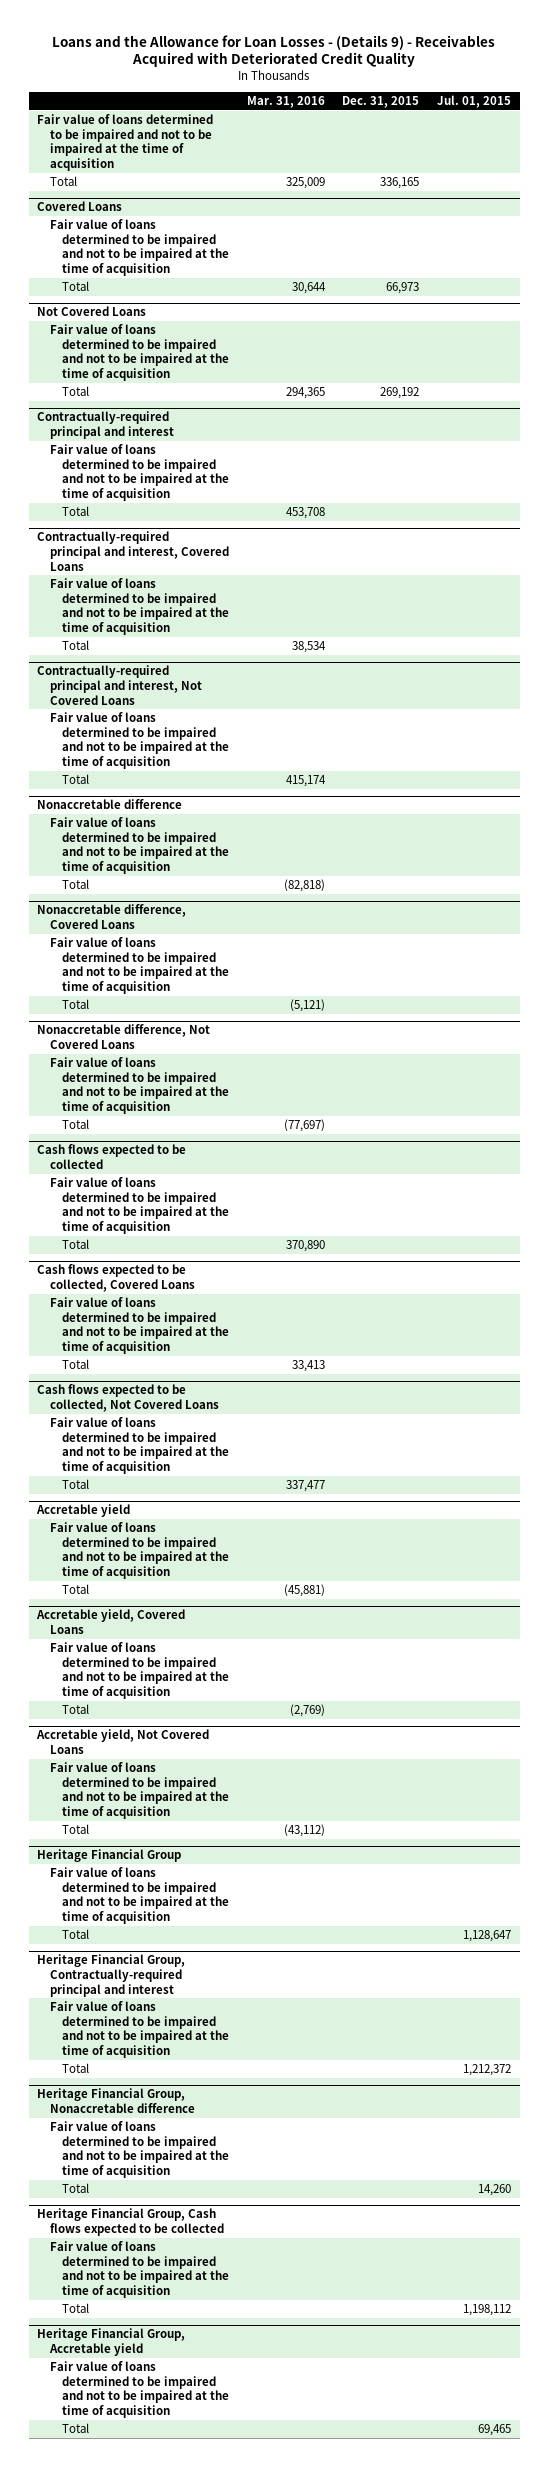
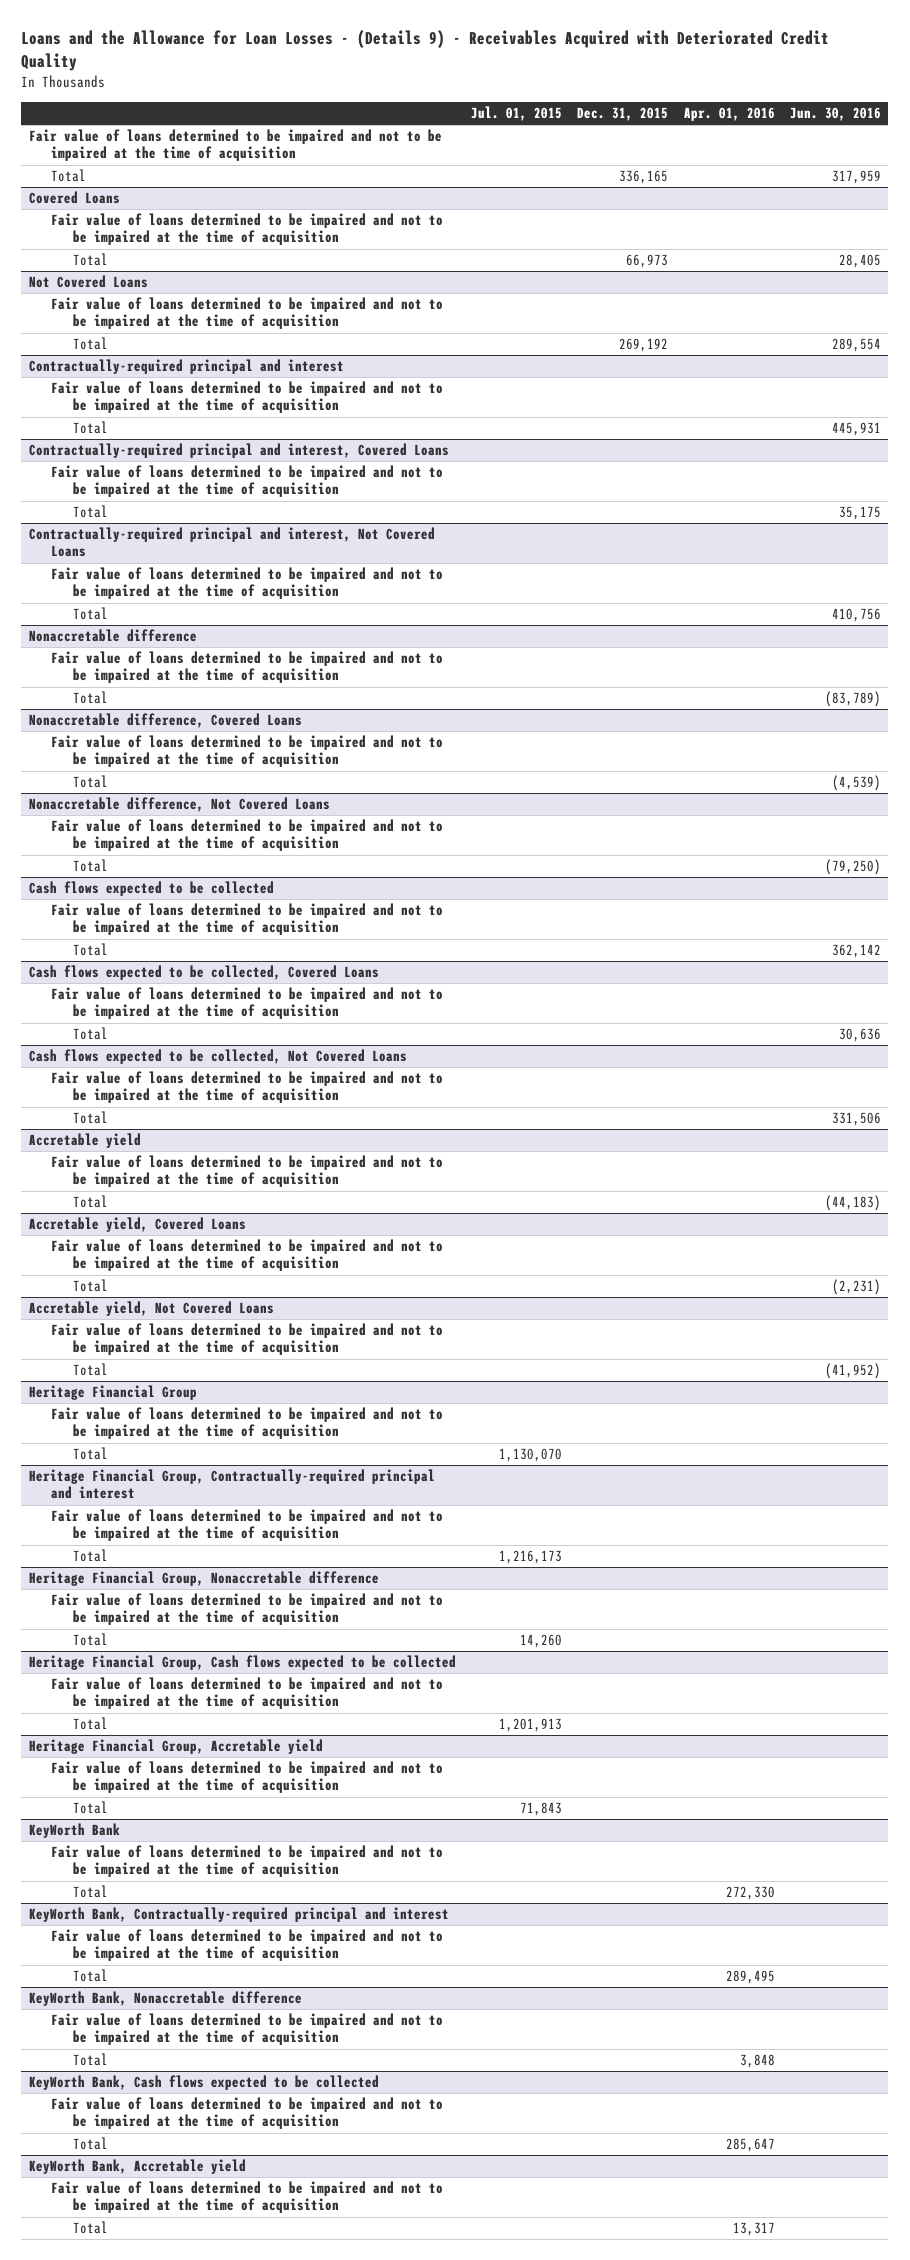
- | Mar. 31, 2016 | Dec. 31, 2015 | Jul. 01, 2015
+ | Jul. 01, 2015 | Dec. 31, 2015 | Apr. 01, 2016 | Jun. 30, 2016
@ Heritage Financial Group
- Total | | | 1,128,647
+ Total | 1,130,070 | | |
@ Heritage Financial Group, Contractually-required principal and interest
- Total | | | 1,212,372
+ Total | 1,216,173 | | |
@ Heritage Financial Group, Cash flows expected to be collected
- Total | | | 1,198,112
+ Total | 1,201,913 | | |
@ Heritage Financial Group, Accretable yield
- Total | | | 69,465
+ Total | 71,843 | | |
+ KeyWorth Bank
+ Fair value of loans determined to be impaired and not to be impaired at the time of acquisition
+ Total | | | 272,330 |
+ KeyWorth Bank, Contractually-required principal and interest
+ Fair value of loans determined to be impaired and not to be impaired at the time of acquisition
+ Total | | | 289,495 |
+ KeyWorth Bank, Nonaccretable difference
+ Fair value of loans determined to be impaired and not to be impaired at the time of acquisition
+ Total | | | 3,848 |
+ KeyWorth Bank, Cash flows expected to be collected
+ Fair value of loans determined to be impaired and not to be impaired at the time of acquisition
+ Total | | | 285,647 |
+ KeyWorth Bank, Accretable yield
+ Fair value of loans determined to be impaired and not to be impaired at the time of acquisition
+ Total | | | 13,317 |

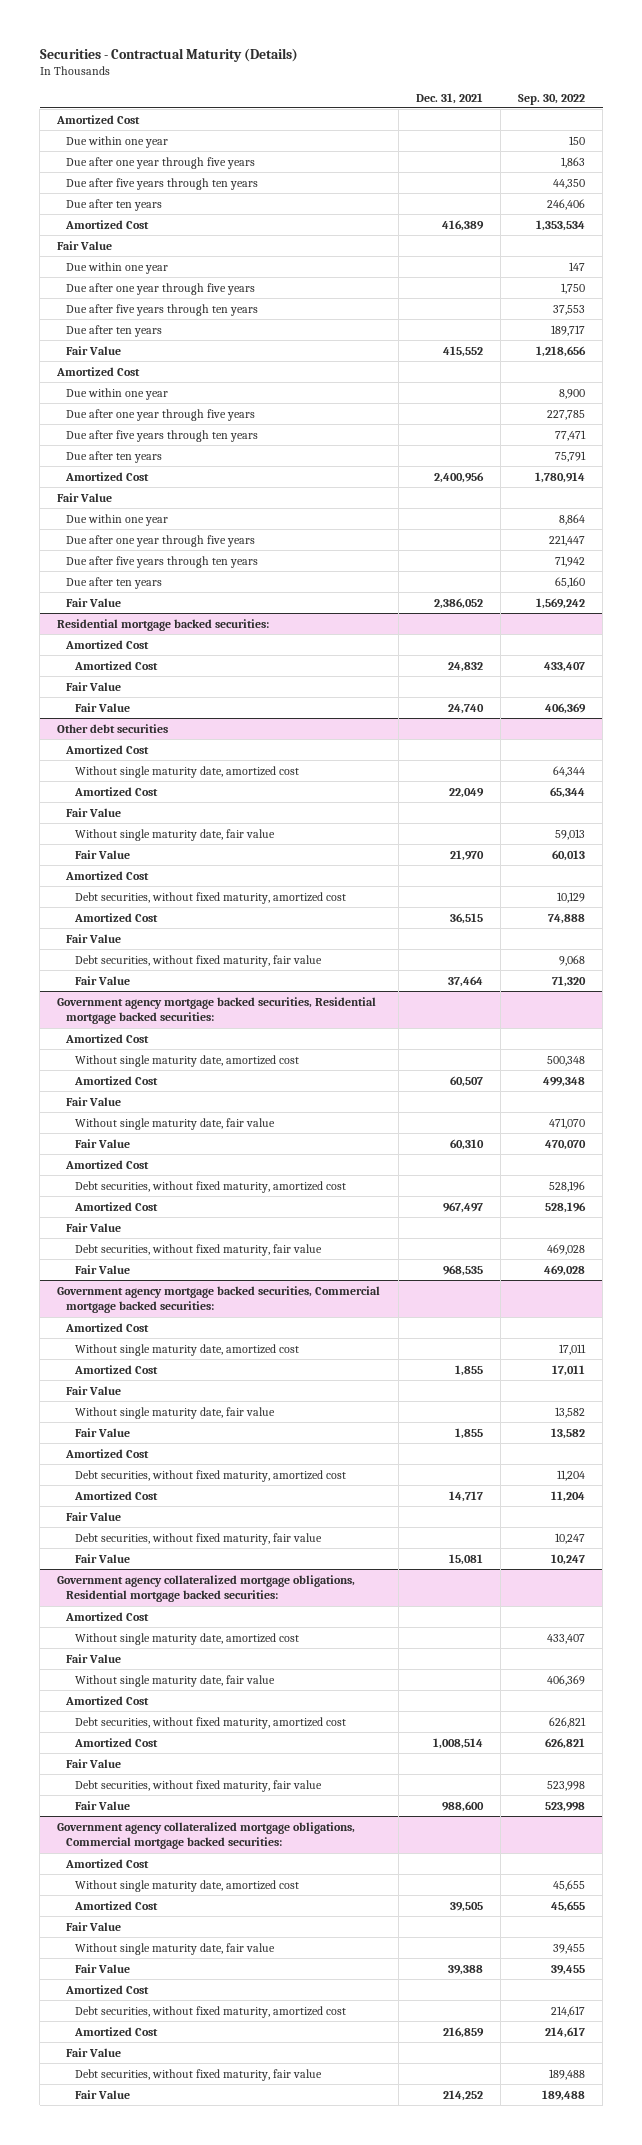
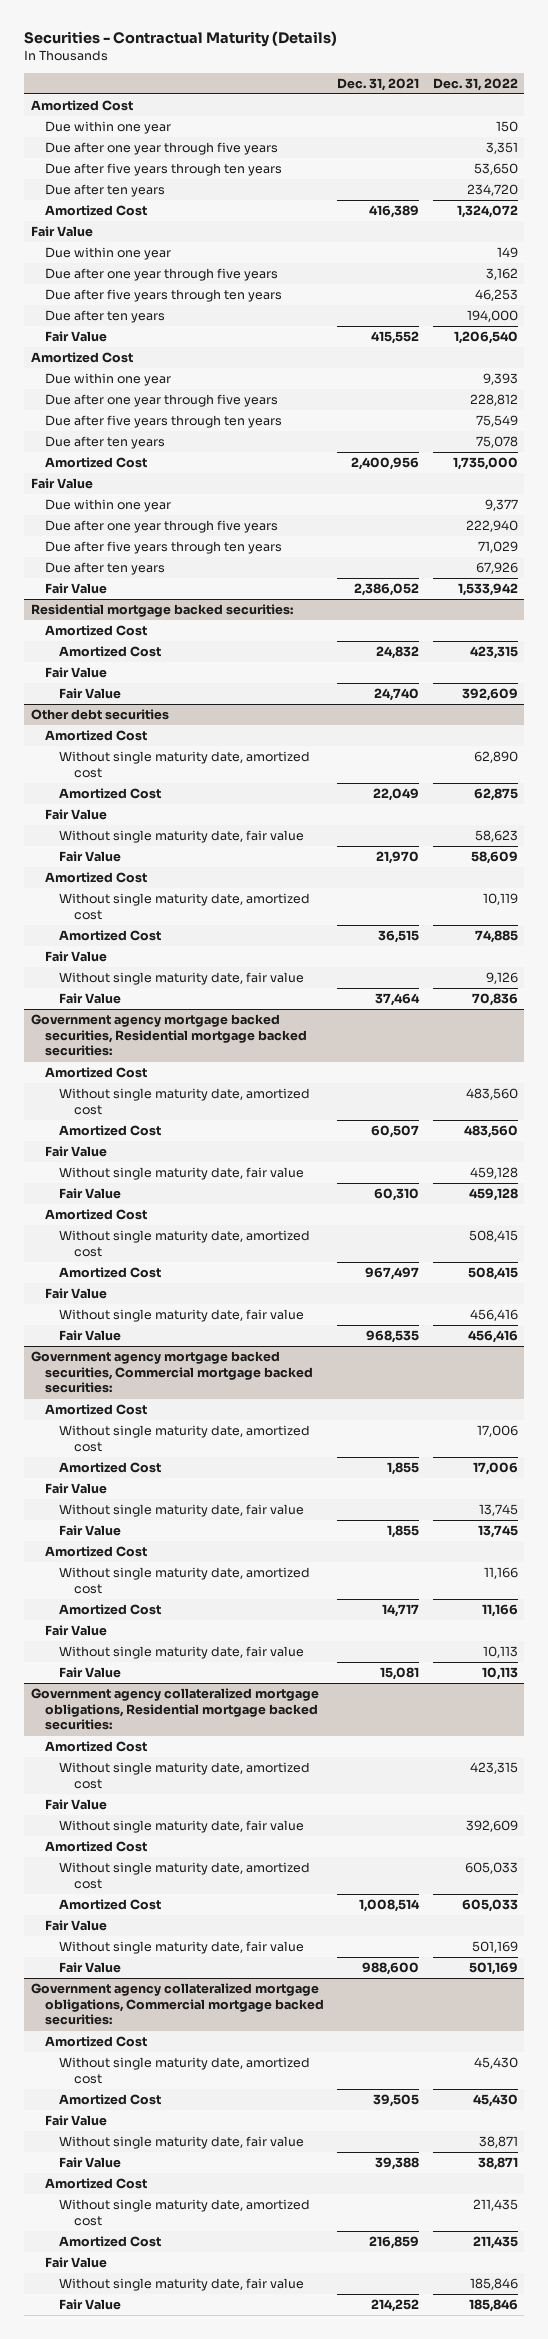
- | Dec. 31, 2021 | Sep. 30, 2022
+ | Dec. 31, 2021 | Dec. 31, 2022
@ Other debt securities
- Debt securities, without fixed maturity, amortized cost | | 10,129
+ Without single maturity date, amortized cost | | 10,119
- Debt securities, without fixed maturity, fair value | | 9,068
+ Without single maturity date, fair value | | 9,126
@ Government agency mortgage backed securities, Residential mortgage backed securities:
- Debt securities, without fixed maturity, amortized cost | | 528,196
+ Without single maturity date, amortized cost | | 508,415
- Debt securities, without fixed maturity, fair value | | 469,028
+ Without single maturity date, fair value | | 456,416
@ Government agency mortgage backed securities, Commercial mortgage backed securities:
- Debt securities, without fixed maturity, amortized cost | | 11,204
+ Without single maturity date, amortized cost | | 11,166
- Debt securities, without fixed maturity, fair value | | 10,247
+ Without single maturity date, fair value | | 10,113
@ Government agency collateralized mortgage obligations, Residential mortgage backed securities:
- Debt securities, without fixed maturity, amortized cost | | 626,821
+ Without single maturity date, amortized cost | | 605,033
- Debt securities, without fixed maturity, fair value | | 523,998
+ Without single maturity date, fair value | | 501,169
@ Government agency collateralized mortgage obligations, Commercial mortgage backed securities:
- Debt securities, without fixed maturity, amortized cost | | 214,617
+ Without single maturity date, amortized cost | | 211,435
- Debt securities, without fixed maturity, fair value | | 189,488
+ Without single maturity date, fair value | | 185,846

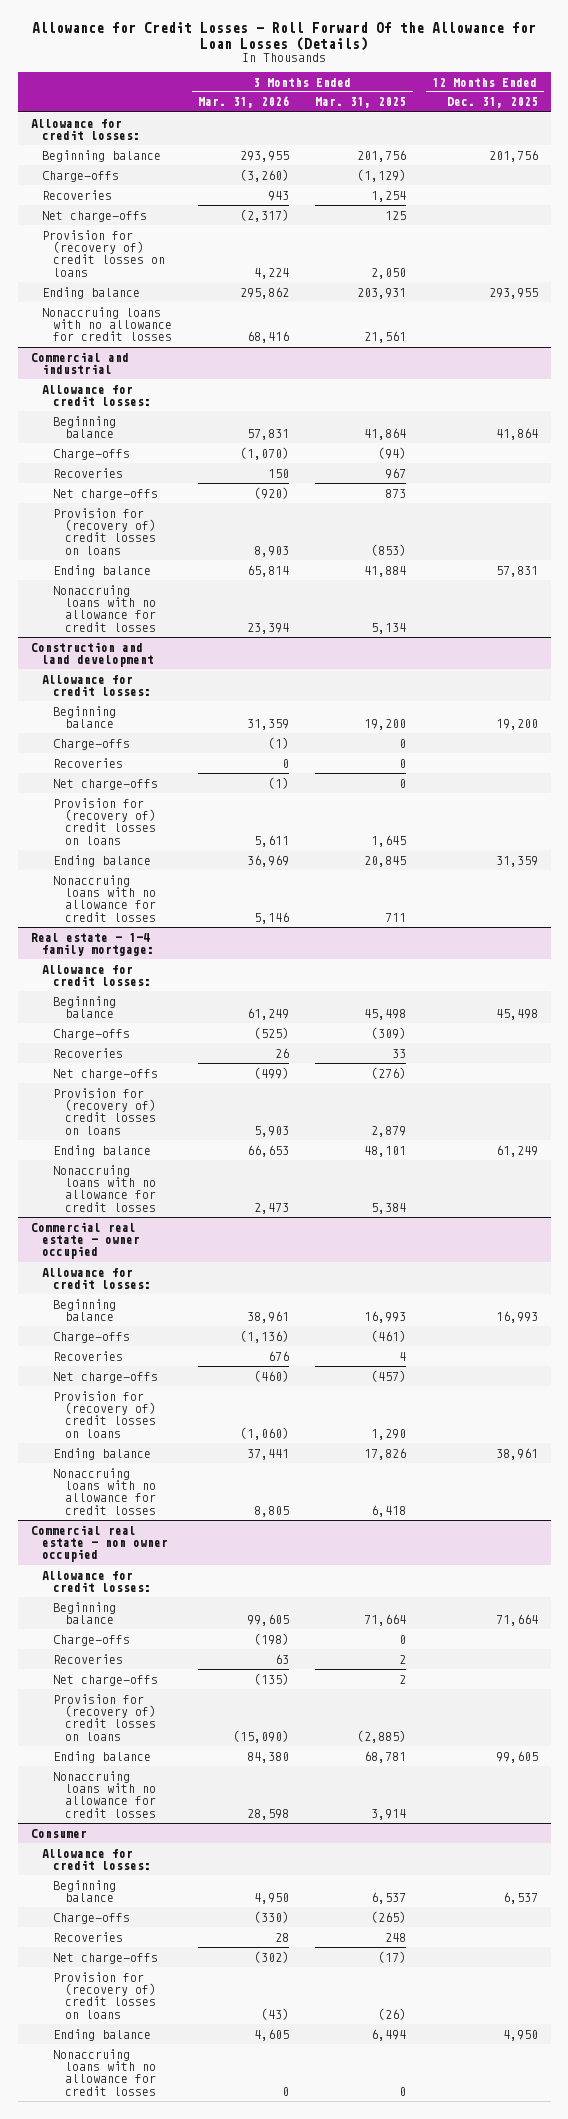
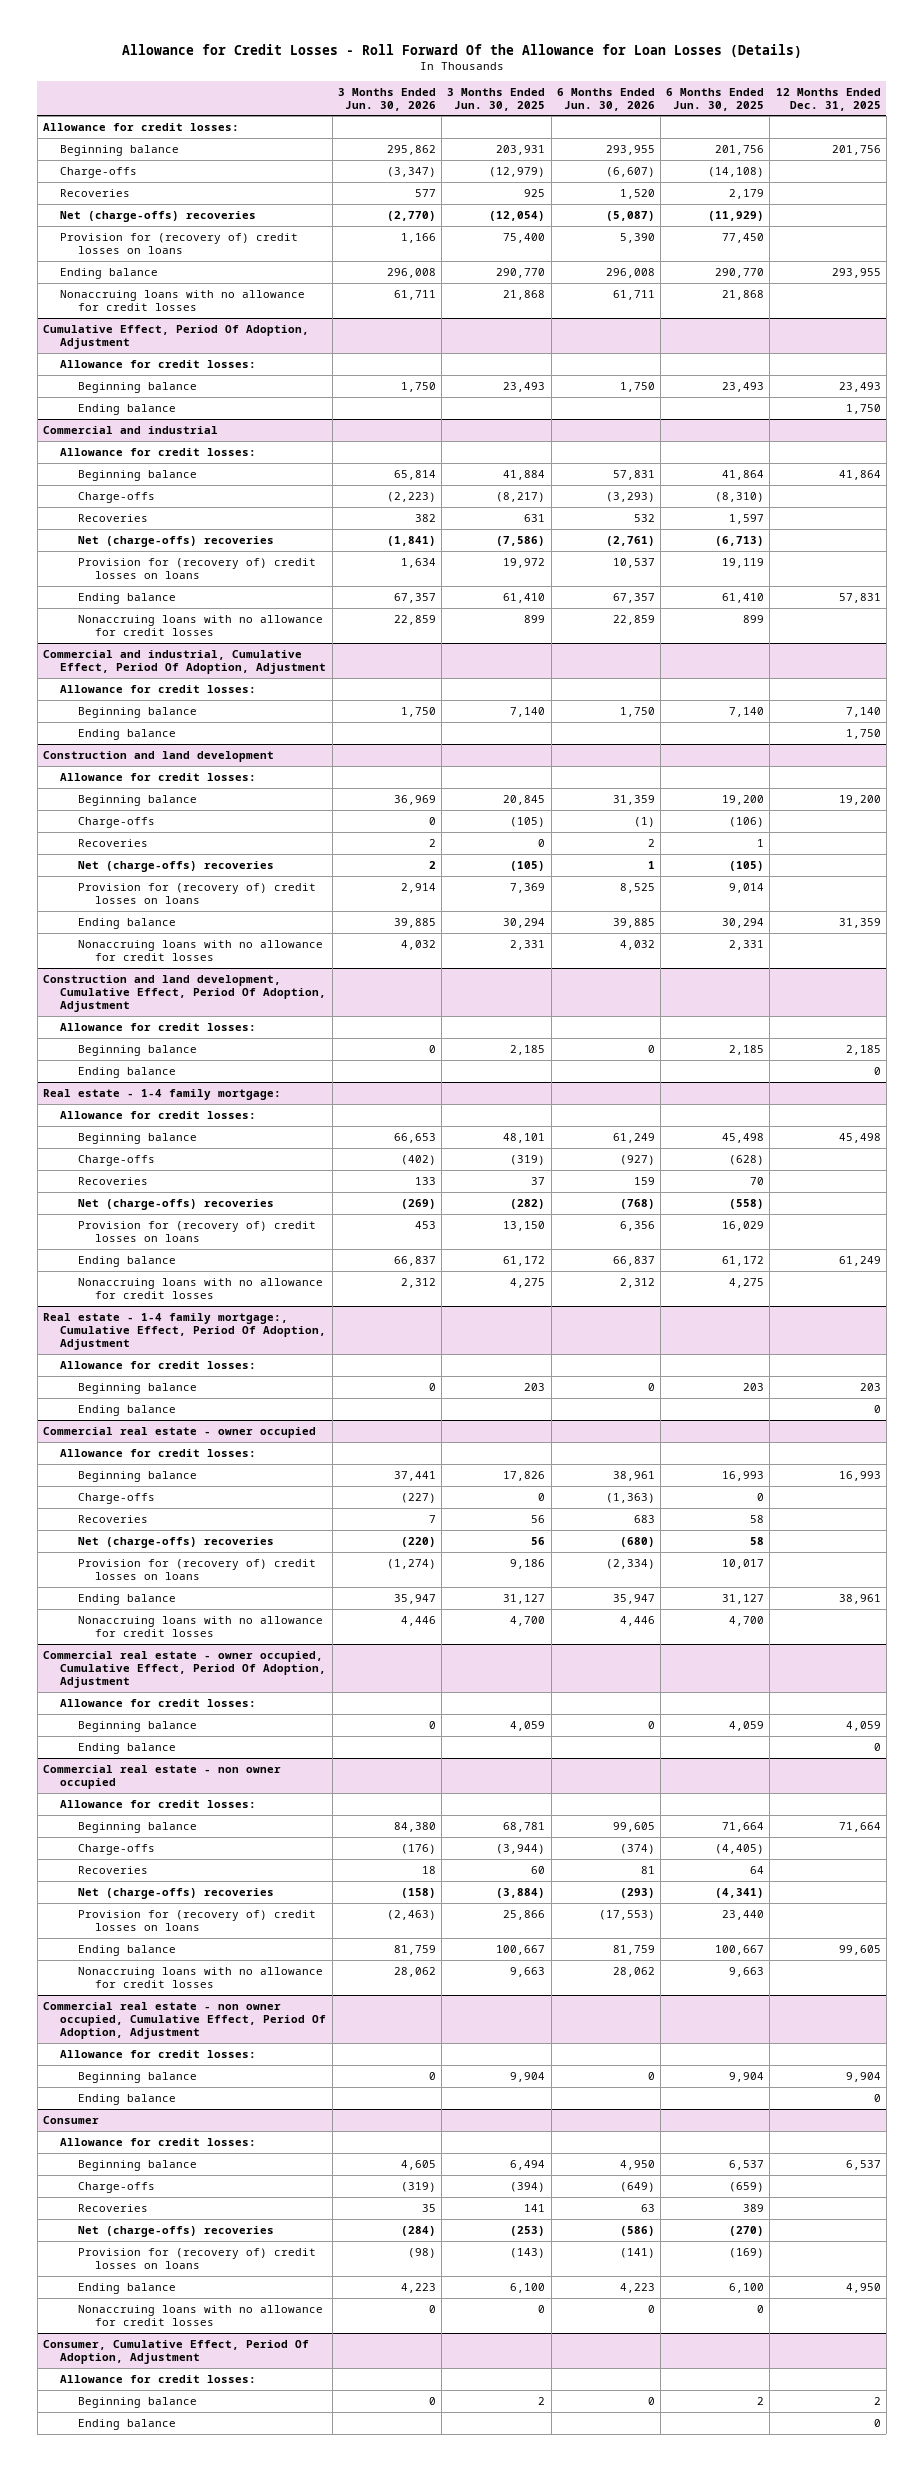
- | 3 Months Ended Mar. 31, 2026 | 3 Months Ended Mar. 31, 2025 | 12 Months Ended Dec. 31, 2025
+ | 3 Months Ended Jun. 30, 2026 | 3 Months Ended Jun. 30, 2025 | 6 Months Ended Jun. 30, 2026 | 6 Months Ended Jun. 30, 2025 | 12 Months Ended Dec. 31, 2025
- Net charge-offs | (2,317) | 125 |
+ Net (charge-offs) recoveries | (2,770) | (12,054) | (5,087) | (11,929) |
+ Cumulative Effect, Period Of Adoption, Adjustment
+ Allowance for credit losses:
+ Beginning balance | 1,750 | 23,493 | 1,750 | 23,493 | 23,493
+ Ending balance | | | | | 1,750
@ Commercial and industrial
- Net charge-offs | (920) | 873 |
+ Net (charge-offs) recoveries | (1,841) | (7,586) | (2,761) | (6,713) |
+ Commercial and industrial, Cumulative Effect, Period Of Adoption, Adjustment
+ Allowance for credit losses:
+ Beginning balance | 1,750 | 7,140 | 1,750 | 7,140 | 7,140
+ Ending balance | | | | | 1,750
@ Construction and land development
- Net charge-offs | (1) | 0 |
+ Net (charge-offs) recoveries | 2 | (105) | 1 | (105) |
+ Construction and land development, Cumulative Effect, Period Of Adoption, Adjustment
+ Allowance for credit losses:
+ Beginning balance | 0 | 2,185 | 0 | 2,185 | 2,185
+ Ending balance | | | | | 0
@ Real estate - 1-4 family mortgage:
- Net charge-offs | (499) | (276) |
+ Net (charge-offs) recoveries | (269) | (282) | (768) | (558) |
+ Real estate - 1-4 family mortgage:, Cumulative Effect, Period Of Adoption, Adjustment
+ Allowance for credit losses:
+ Beginning balance | 0 | 203 | 0 | 203 | 203
+ Ending balance | | | | | 0
@ Commercial real estate - owner occupied
- Net charge-offs | (460) | (457) |
+ Net (charge-offs) recoveries | (220) | 56 | (680) | 58 |
+ Commercial real estate - owner occupied, Cumulative Effect, Period Of Adoption, Adjustment
+ Allowance for credit losses:
+ Beginning balance | 0 | 4,059 | 0 | 4,059 | 4,059
+ Ending balance | | | | | 0
@ Commercial real estate - non owner occupied
- Net charge-offs | (135) | 2 |
+ Net (charge-offs) recoveries | (158) | (3,884) | (293) | (4,341) |
+ Commercial real estate - non owner occupied, Cumulative Effect, Period Of Adoption, Adjustment
+ Allowance for credit losses:
+ Beginning balance | 0 | 9,904 | 0 | 9,904 | 9,904
+ Ending balance | | | | | 0
@ Consumer
- Net charge-offs | (302) | (17) |
+ Net (charge-offs) recoveries | (284) | (253) | (586) | (270) |
+ Consumer, Cumulative Effect, Period Of Adoption, Adjustment
+ Allowance for credit losses:
+ Beginning balance | 0 | 2 | 0 | 2 | 2
+ Ending balance | | | | | 0

